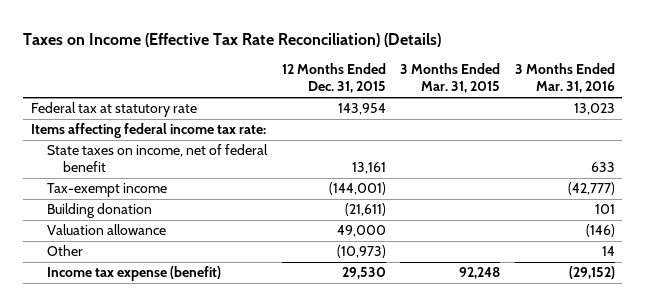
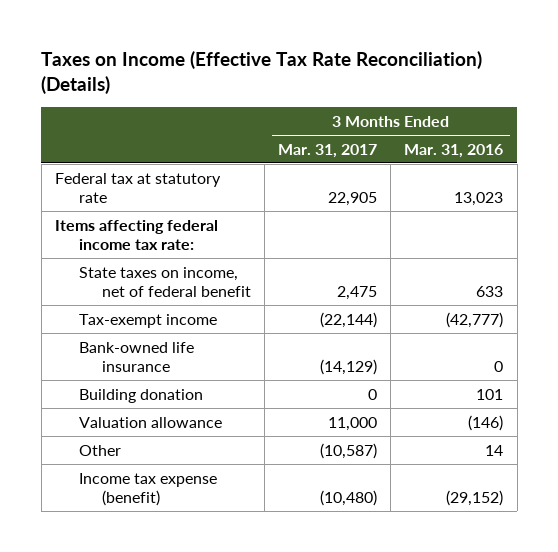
- | 12 Months Ended Dec. 31, 2015 | 3 Months Ended Mar. 31, 2015 | 3 Months Ended Mar. 31, 2016
+ | 3 Months Ended Mar. 31, 2017 | 3 Months Ended Mar. 31, 2016
+ Bank-owned life insurance | (14,129) | 0

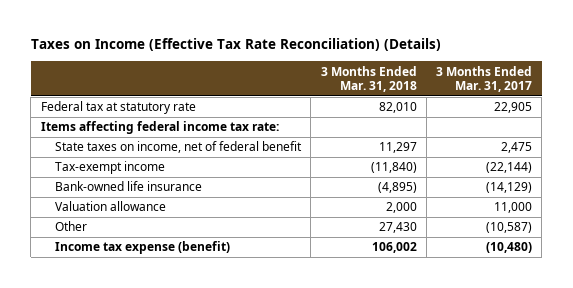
- | 3 Months Ended Mar. 31, 2017 | 3 Months Ended Mar. 31, 2016
+ | 3 Months Ended Mar. 31, 2018 | 3 Months Ended Mar. 31, 2017
- Building donation | 0 | 101

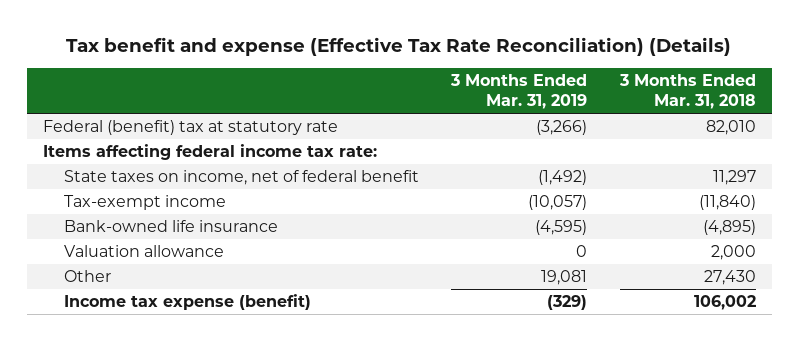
- Taxes on Income (Effective Tax Rate Reconciliation) (Details)
+ Tax benefit and expense (Effective Tax Rate Reconciliation) (Details)
- | 3 Months Ended Mar. 31, 2018 | 3 Months Ended Mar. 31, 2017
+ | 3 Months Ended Mar. 31, 2019 | 3 Months Ended Mar. 31, 2018
- Federal tax at statutory rate | 82,010 | 22,905
+ Federal (benefit) tax at statutory rate | (3,266) | 82,010

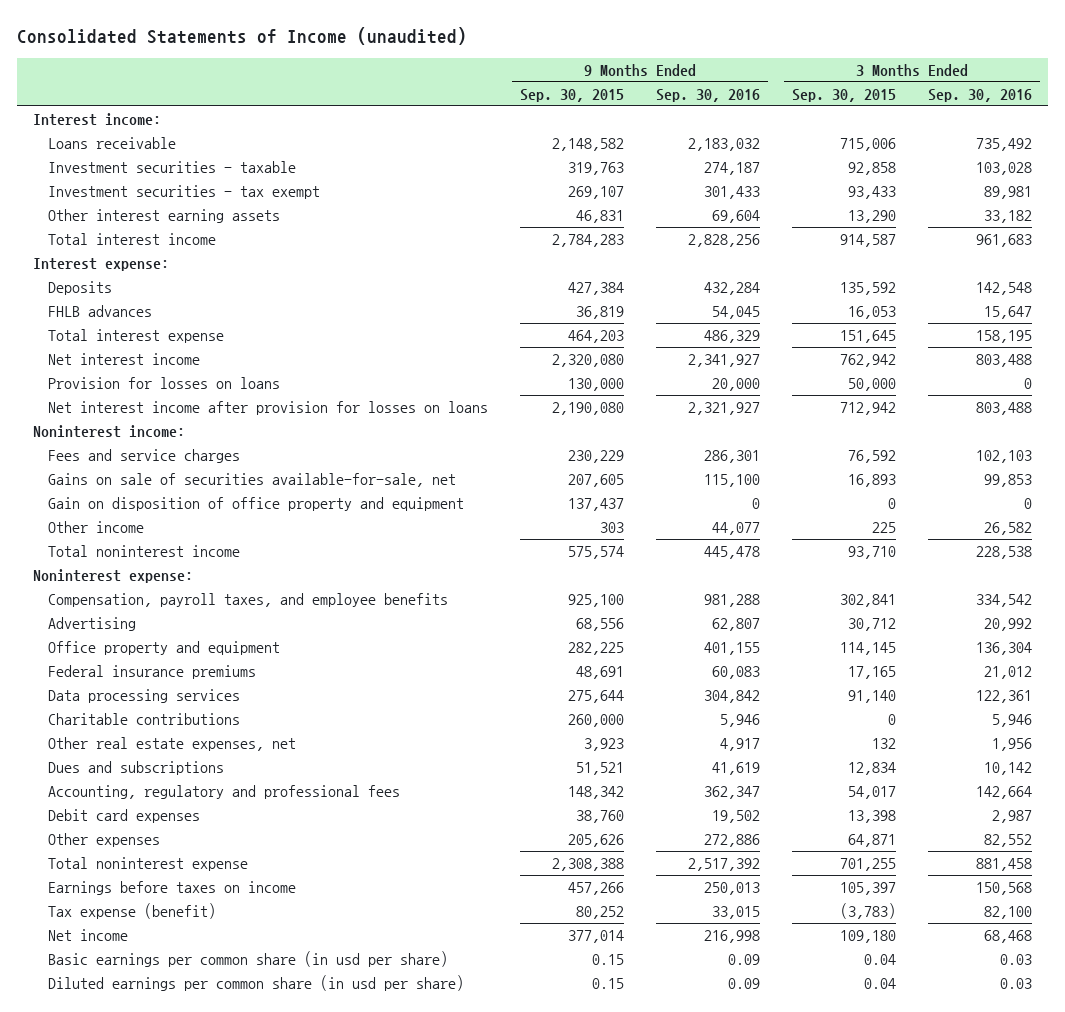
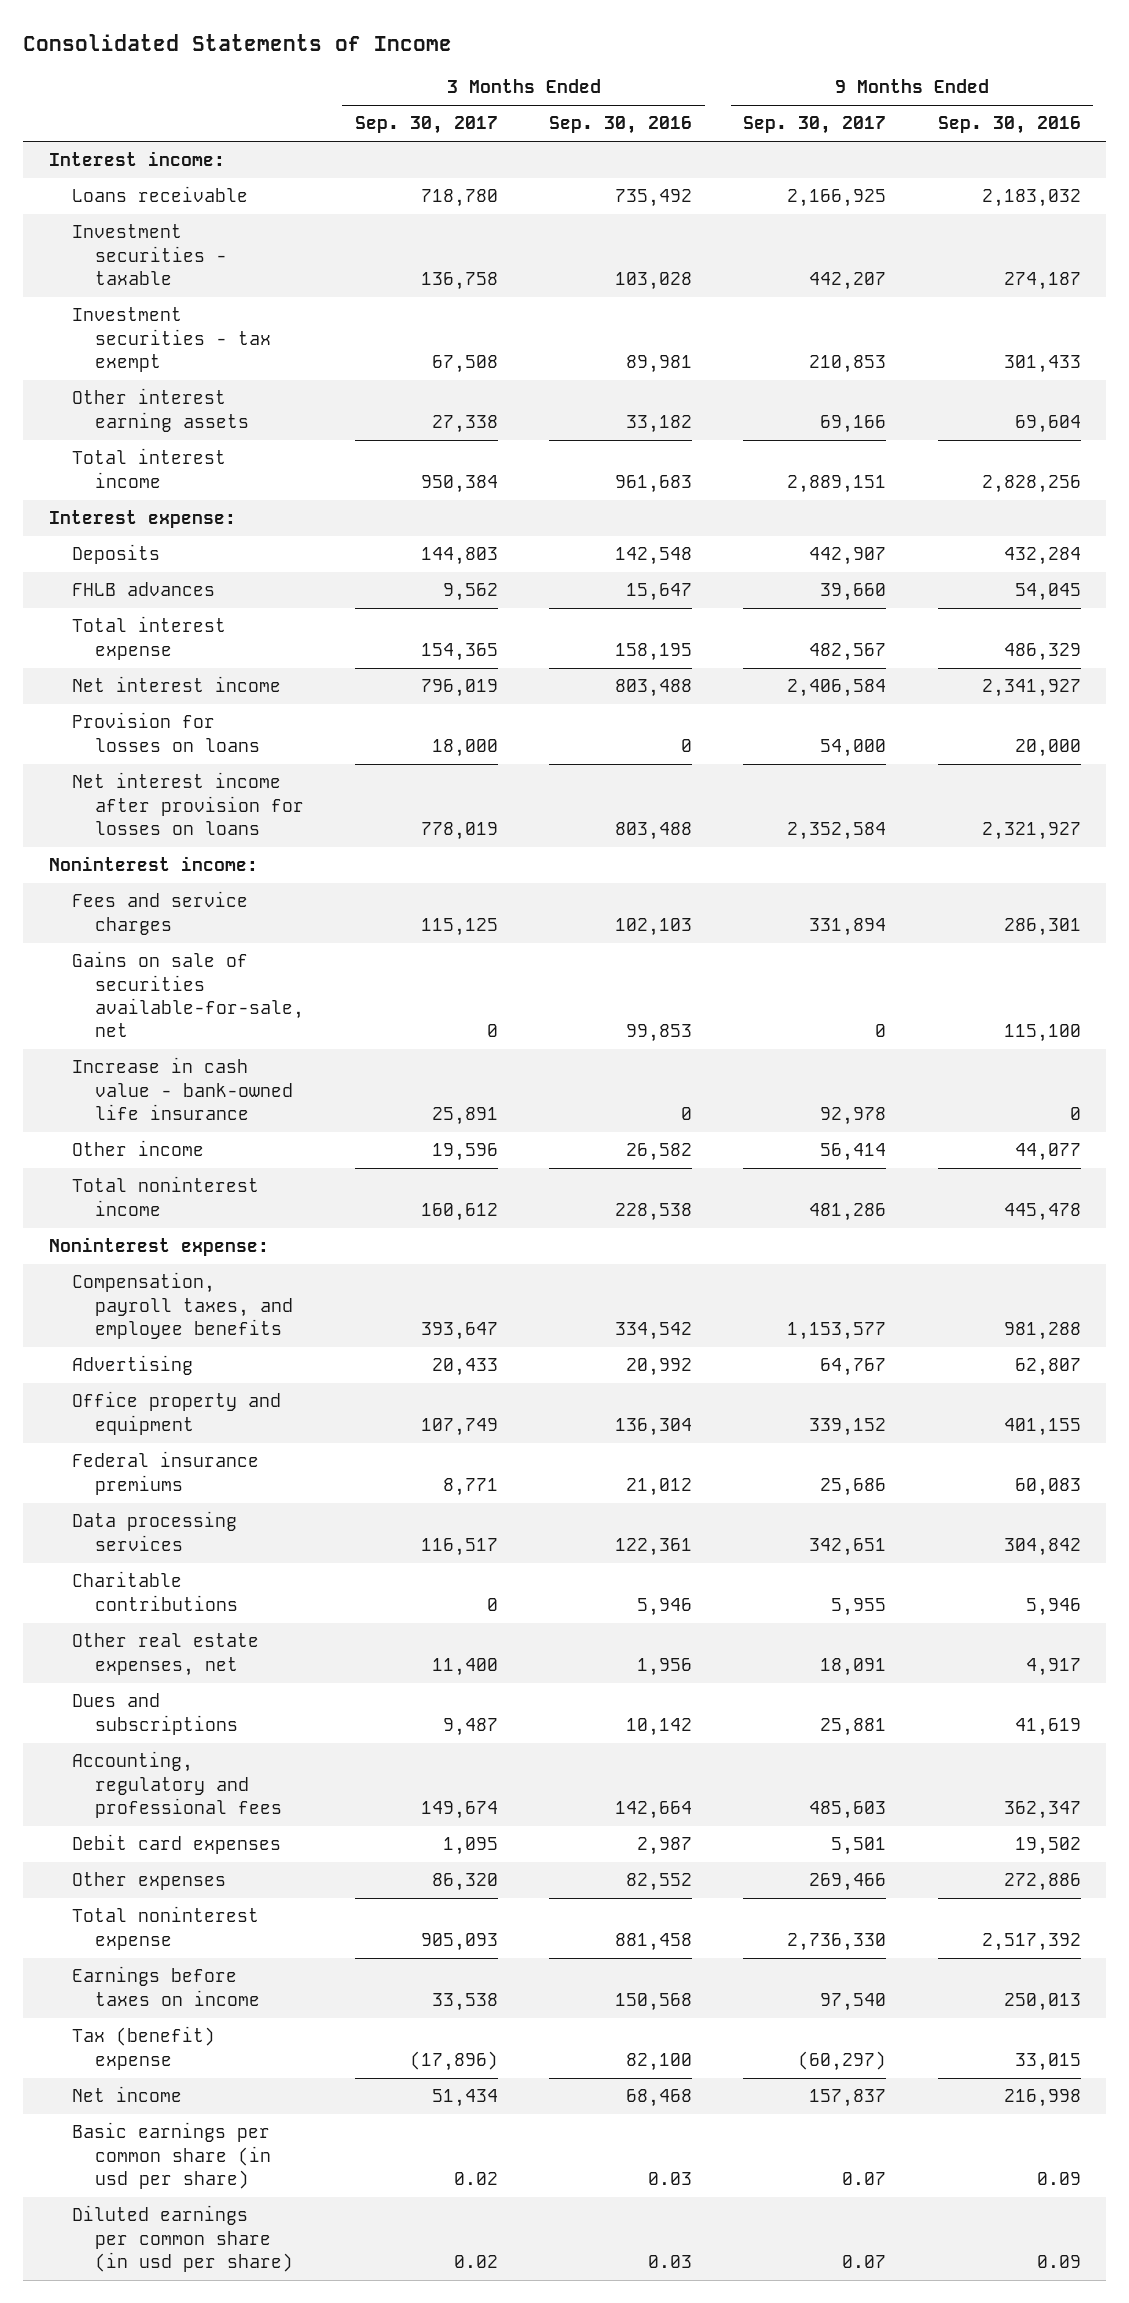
- Consolidated Statements of Income (unaudited)
+ Consolidated Statements of Income
- | 9 Months Ended Sep. 30, 2015 | 9 Months Ended Sep. 30, 2016 | 3 Months Ended Sep. 30, 2015 | 3 Months Ended Sep. 30, 2016
+ | 3 Months Ended Sep. 30, 2017 | 3 Months Ended Sep. 30, 2016 | 9 Months Ended Sep. 30, 2017 | 9 Months Ended Sep. 30, 2016
- Gain on disposition of office property and equipment | 137,437 | 0 | 0 | 0
+ Increase in cash value - bank-owned life insurance | 25,891 | 0 | 92,978 | 0
- Tax expense (benefit) | 80,252 | 33,015 | (3,783) | 82,100
+ Tax (benefit) expense | (17,896) | 82,100 | (60,297) | 33,015

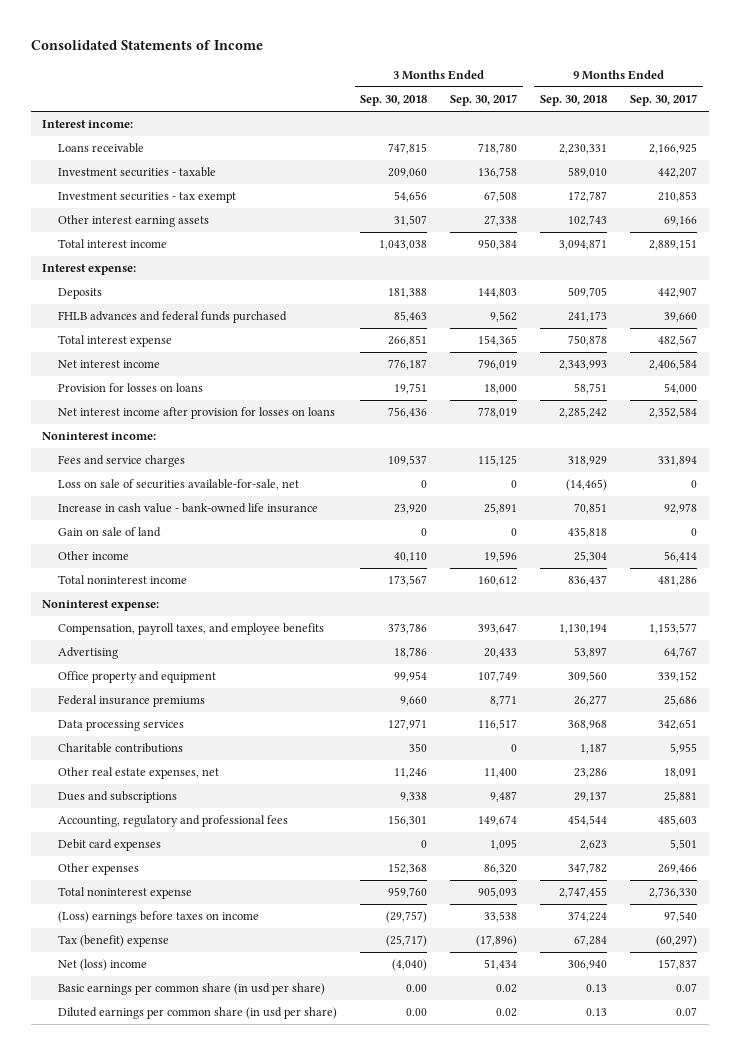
- | 3 Months Ended Sep. 30, 2017 | 3 Months Ended Sep. 30, 2016 | 9 Months Ended Sep. 30, 2017 | 9 Months Ended Sep. 30, 2016
+ | 3 Months Ended Sep. 30, 2018 | 3 Months Ended Sep. 30, 2017 | 9 Months Ended Sep. 30, 2018 | 9 Months Ended Sep. 30, 2017
- FHLB advances | 9,562 | 15,647 | 39,660 | 54,045
+ FHLB advances and federal funds purchased | 85,463 | 9,562 | 241,173 | 39,660
- Gains on sale of securities available-for-sale, net | 0 | 99,853 | 0 | 115,100
+ Loss on sale of securities available-for-sale, net | 0 | 0 | (14,465) | 0
+ Gain on sale of land | 0 | 0 | 435,818 | 0
- Earnings before taxes on income | 33,538 | 150,568 | 97,540 | 250,013
+ (Loss) earnings before taxes on income | (29,757) | 33,538 | 374,224 | 97,540
- Net income | 51,434 | 68,468 | 157,837 | 216,998
+ Net (loss) income | (4,040) | 51,434 | 306,940 | 157,837

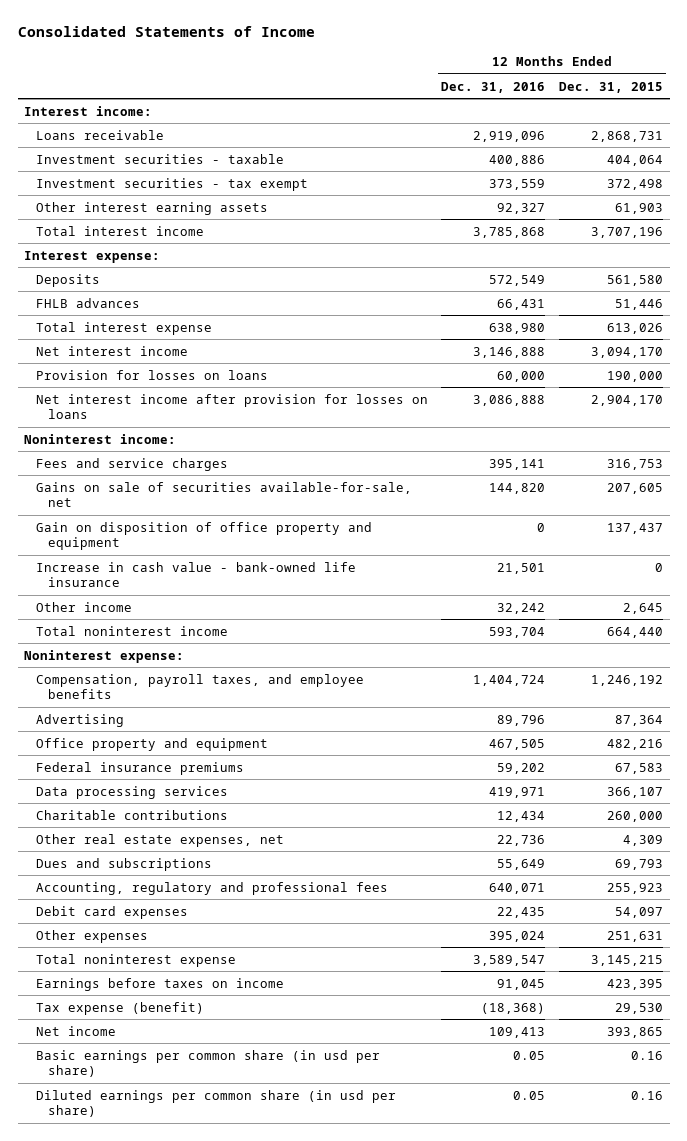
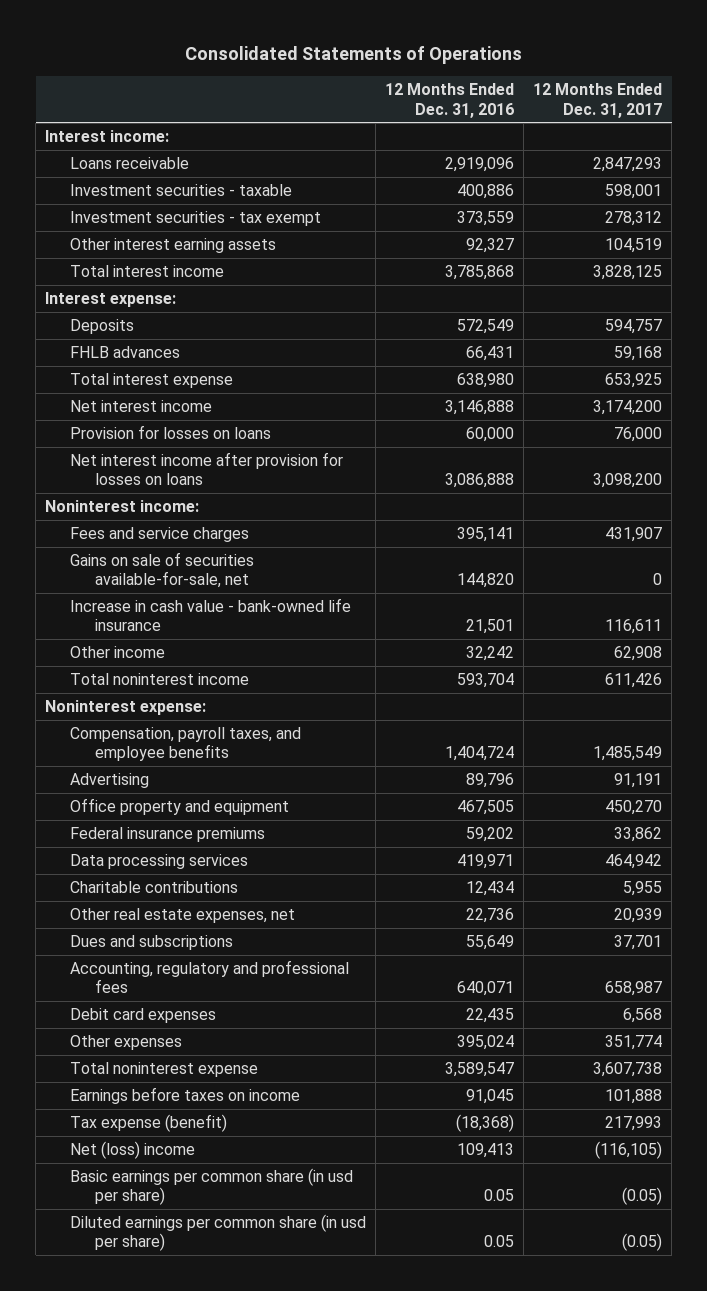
- Consolidated Statements of Income
+ Consolidated Statements of Operations
- | 12 Months Ended Dec. 31, 2016 | 12 Months Ended Dec. 31, 2015
+ | 12 Months Ended Dec. 31, 2016 | 12 Months Ended Dec. 31, 2017
- Gain on disposition of office property and equipment | 0 | 137,437
- Net income | 109,413 | 393,865
+ Net (loss) income | 109,413 | (116,105)

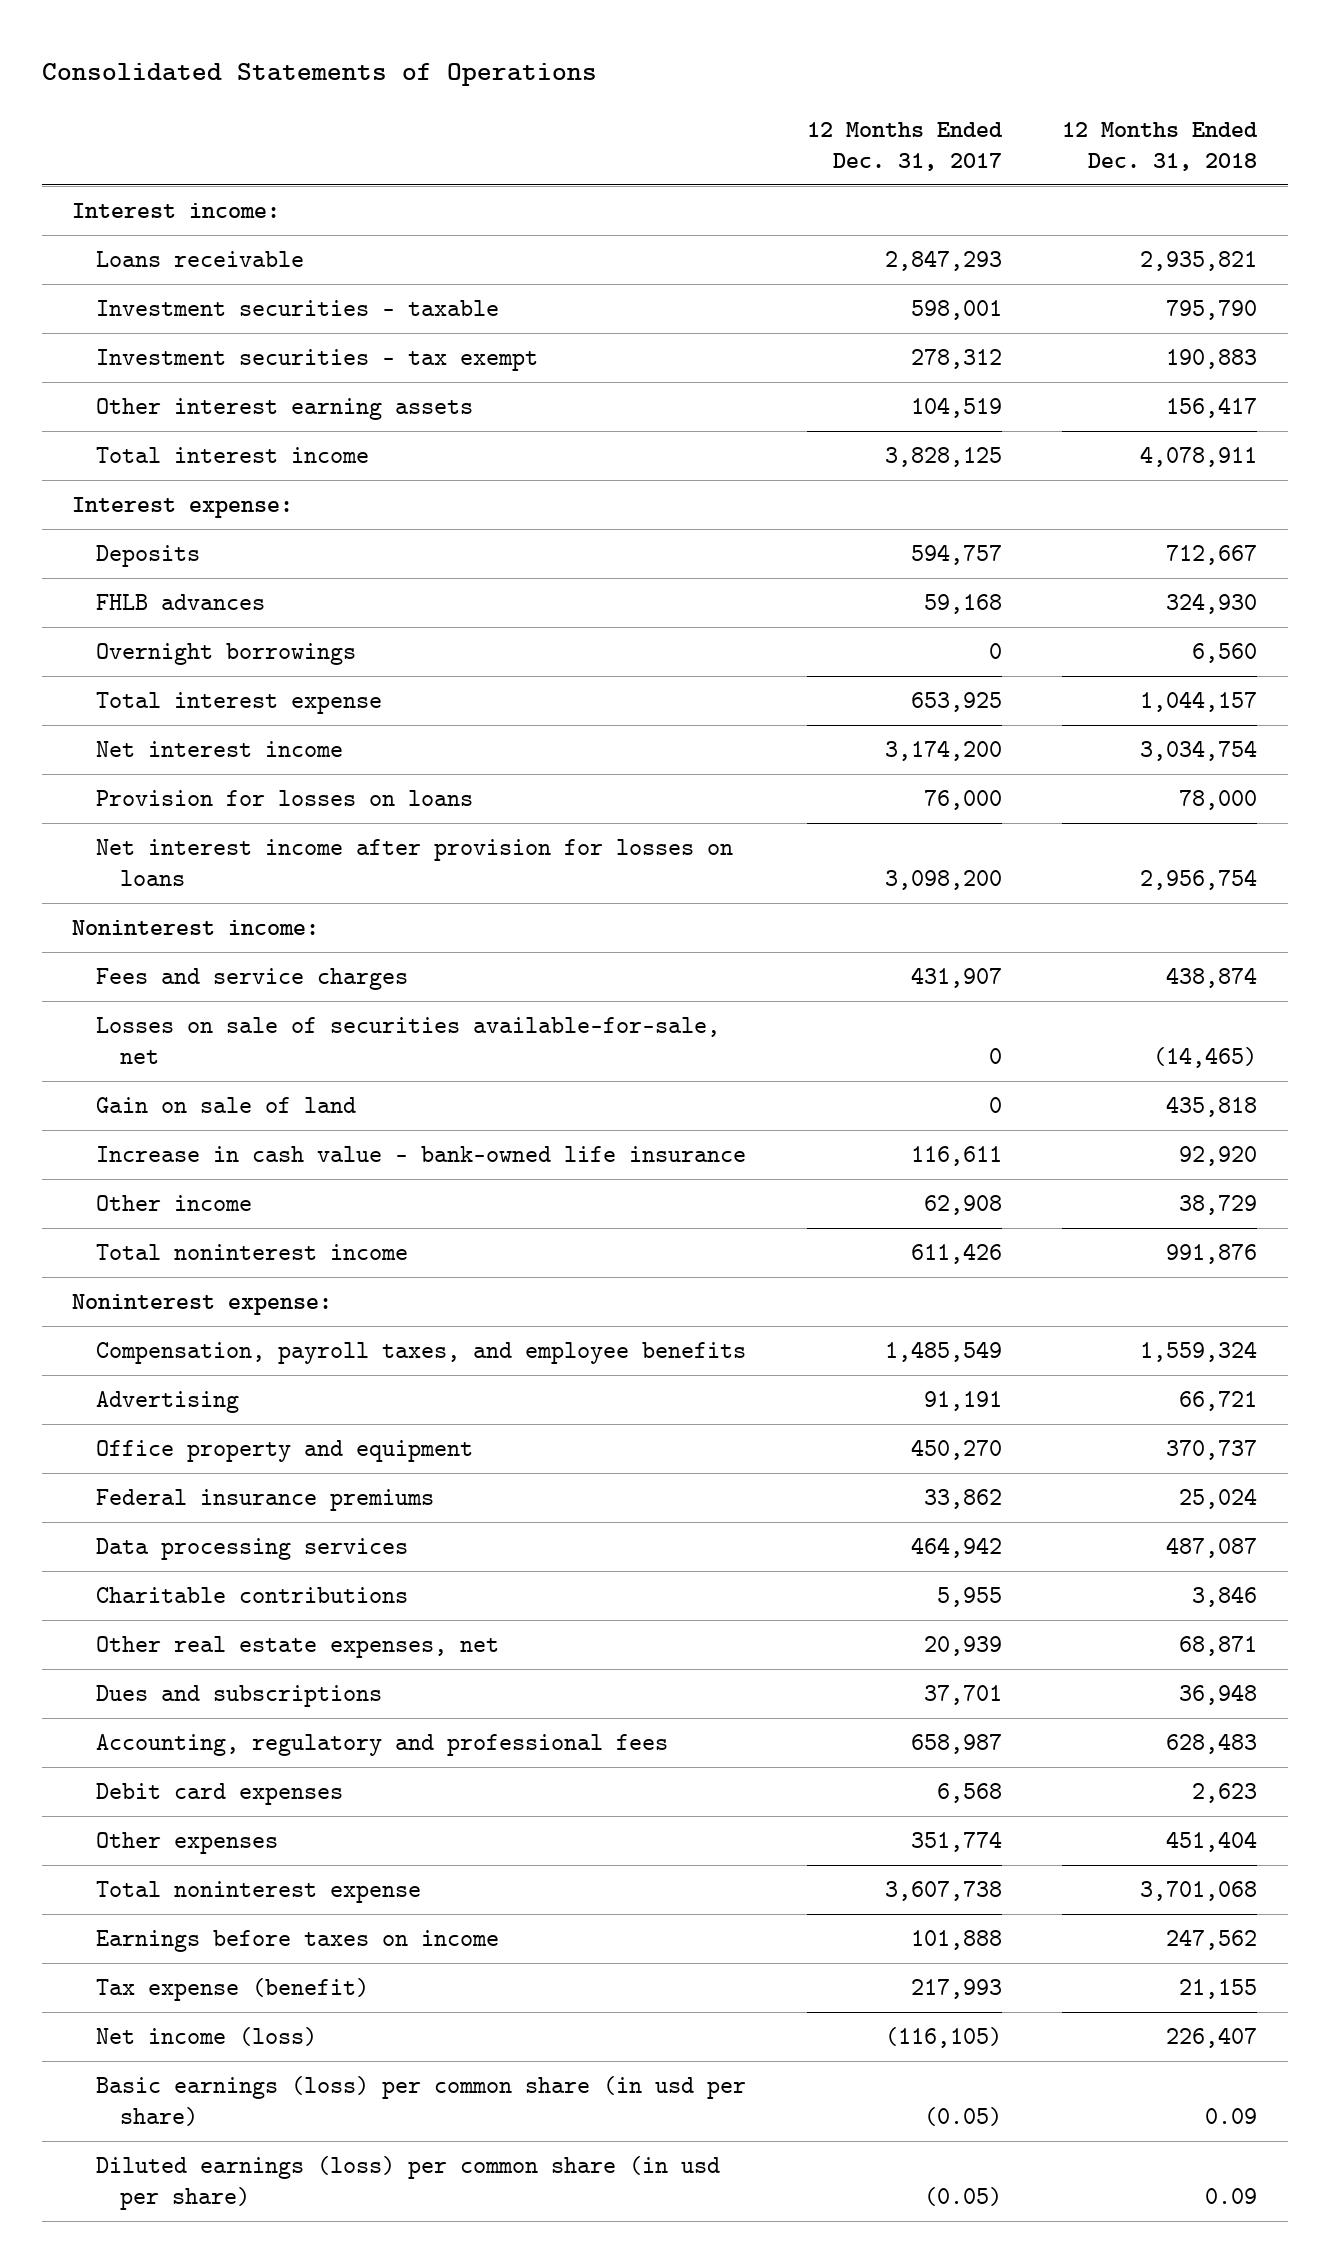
- | 12 Months Ended Dec. 31, 2016 | 12 Months Ended Dec. 31, 2017
+ | 12 Months Ended Dec. 31, 2017 | 12 Months Ended Dec. 31, 2018
+ Overnight borrowings | 0 | 6,560
- Gains on sale of securities available-for-sale, net | 144,820 | 0
+ Losses on sale of securities available-for-sale, net | 0 | (14,465)
+ Gain on sale of land | 0 | 435,818
- Net (loss) income | 109,413 | (116,105)
- Basic earnings per common share (in usd per share) | 0.05 | (0.05)
- Diluted earnings per common share (in usd per share) | 0.05 | (0.05)
+ Net income (loss) | (116,105) | 226,407
+ Basic earnings (loss) per common share (in usd per share) | (0.05) | 0.09
+ Diluted earnings (loss) per common share (in usd per share) | (0.05) | 0.09

